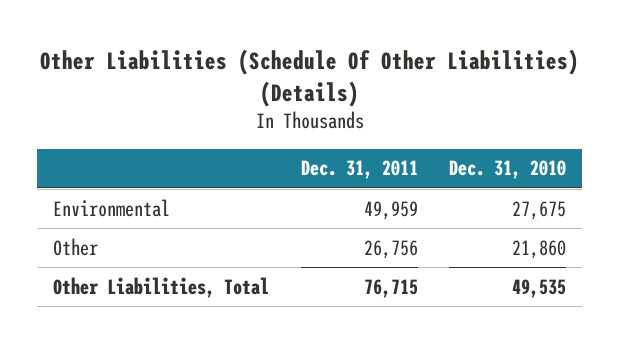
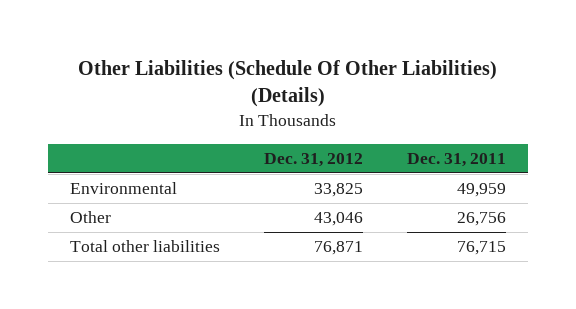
- | Dec. 31, 2011 | Dec. 31, 2010
+ | Dec. 31, 2012 | Dec. 31, 2011
- Other Liabilities, Total | 76,715 | 49,535
+ Total other liabilities | 76,871 | 76,715

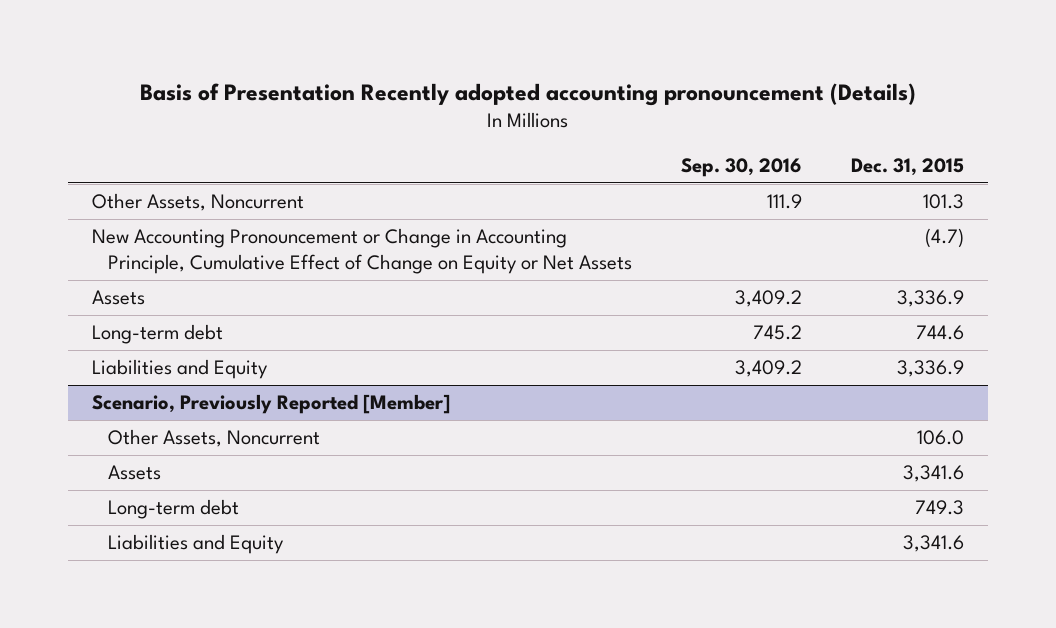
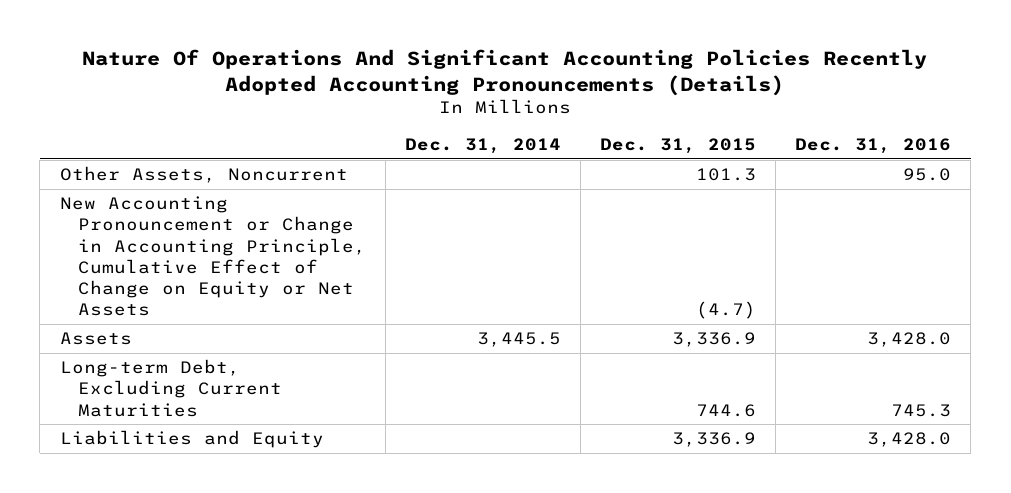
- Basis of Presentation Recently adopted accounting pronouncement (Details)
+ Nature Of Operations And Significant Accounting Policies Recently Adopted Accounting Pronouncements (Details)
- | Sep. 30, 2016 | Dec. 31, 2015
+ | Dec. 31, 2014 | Dec. 31, 2015 | Dec. 31, 2016
- Long-term debt | 745.2 | 744.6
+ Long-term Debt, Excluding Current Maturities | | 744.6 | 745.3
- Scenario, Previously Reported [Member]
- Other Assets, Noncurrent | | 106.0
- Assets | | 3,341.6
- Long-term debt | | 749.3
- Liabilities and Equity | | 3,341.6

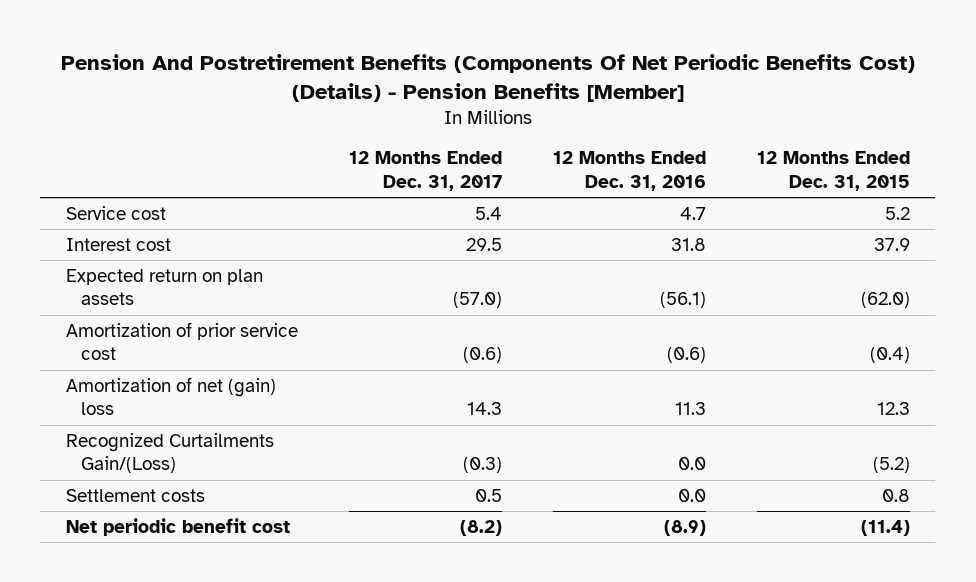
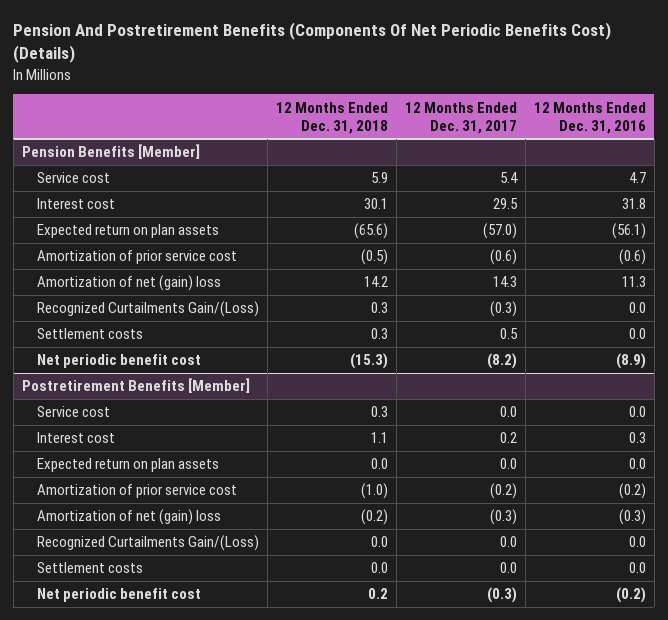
- Pension And Postretirement Benefits (Components Of Net Periodic Benefits Cost) (Details) - Pension Benefits [Member]
+ Pension And Postretirement Benefits (Components Of Net Periodic Benefits Cost) (Details)
- | 12 Months Ended Dec. 31, 2017 | 12 Months Ended Dec. 31, 2016 | 12 Months Ended Dec. 31, 2015
+ | 12 Months Ended Dec. 31, 2018 | 12 Months Ended Dec. 31, 2017 | 12 Months Ended Dec. 31, 2016
+ Pension Benefits [Member]
+ Postretirement Benefits [Member]
+ Service cost | 0.3 | 0.0 | 0.0
+ Interest cost | 1.1 | 0.2 | 0.3
+ Expected return on plan assets | 0.0 | 0.0 | 0.0
+ Amortization of prior service cost | (1.0) | (0.2) | (0.2)
+ Amortization of net (gain) loss | (0.2) | (0.3) | (0.3)
+ Recognized Curtailments Gain/(Loss) | 0.0 | 0.0 | 0.0
+ Settlement costs | 0.0 | 0.0 | 0.0
+ Net periodic benefit cost | 0.2 | (0.3) | (0.2)

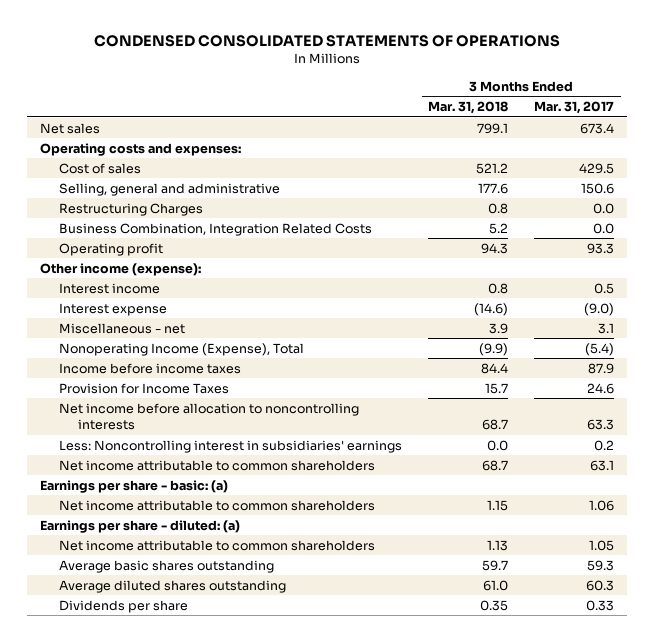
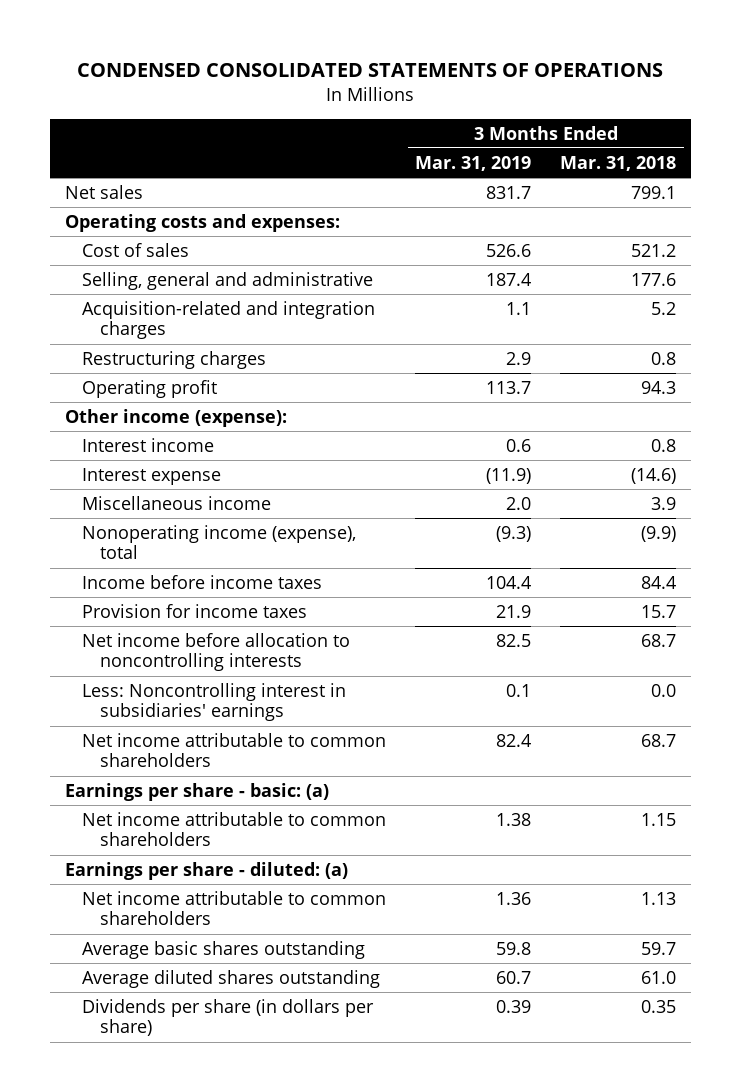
- | 3 Months Ended Mar. 31, 2018 | 3 Months Ended Mar. 31, 2017
+ | 3 Months Ended Mar. 31, 2019 | 3 Months Ended Mar. 31, 2018
- Restructuring Charges | 0.8 | 0.0
- Business Combination, Integration Related Costs | 5.2 | 0.0
+ Acquisition-related and integration charges | 1.1 | 5.2
+ Restructuring charges | 2.9 | 0.8
- Miscellaneous - net | 3.9 | 3.1
- Nonoperating Income (Expense), Total | (9.9) | (5.4)
+ Miscellaneous income | 2.0 | 3.9
+ Nonoperating income (expense), total | (9.3) | (9.9)
- Provision for Income Taxes | 15.7 | 24.6
+ Provision for income taxes | 21.9 | 15.7
- Dividends per share | 0.35 | 0.33
+ Dividends per share (in dollars per share) | 0.39 | 0.35

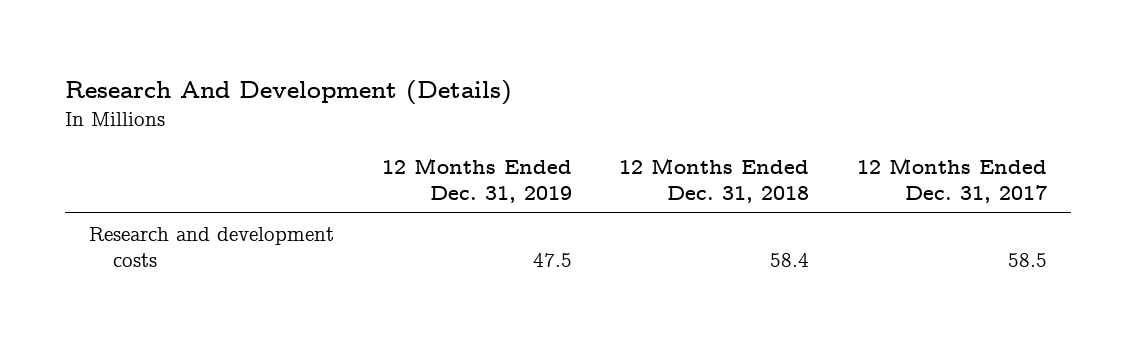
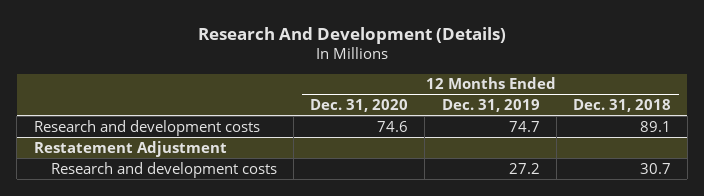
- | 12 Months Ended Dec. 31, 2019 | 12 Months Ended Dec. 31, 2018 | 12 Months Ended Dec. 31, 2017
+ | 12 Months Ended Dec. 31, 2020 | 12 Months Ended Dec. 31, 2019 | 12 Months Ended Dec. 31, 2018
- Research and development costs | 47.5 | 58.4 | 58.5
+ Research and development costs | 74.6 | 74.7 | 89.1
+ Restatement Adjustment
+ Research and development costs | | 27.2 | 30.7

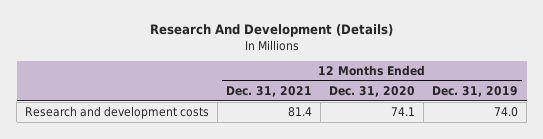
- | 12 Months Ended Dec. 31, 2020 | 12 Months Ended Dec. 31, 2019 | 12 Months Ended Dec. 31, 2018
+ | 12 Months Ended Dec. 31, 2021 | 12 Months Ended Dec. 31, 2020 | 12 Months Ended Dec. 31, 2019
- Research and development costs | 74.6 | 74.7 | 89.1
- Restatement Adjustment
- Research and development costs | | 27.2 | 30.7
+ Research and development costs | 81.4 | 74.1 | 74.0

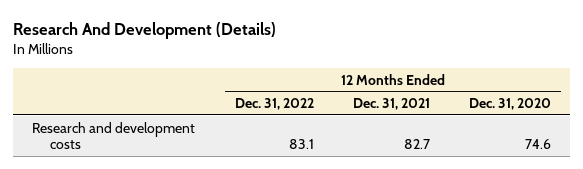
- | 12 Months Ended Dec. 31, 2021 | 12 Months Ended Dec. 31, 2020 | 12 Months Ended Dec. 31, 2019
+ | 12 Months Ended Dec. 31, 2022 | 12 Months Ended Dec. 31, 2021 | 12 Months Ended Dec. 31, 2020
- Research and development costs | 81.4 | 74.1 | 74.0
+ Research and development costs | 83.1 | 82.7 | 74.6

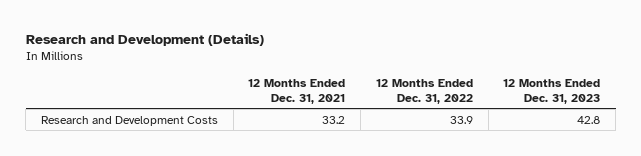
- Research And Development (Details)
+ Research and Development (Details)
- | 12 Months Ended Dec. 31, 2022 | 12 Months Ended Dec. 31, 2021 | 12 Months Ended Dec. 31, 2020
+ | 12 Months Ended Dec. 31, 2021 | 12 Months Ended Dec. 31, 2022 | 12 Months Ended Dec. 31, 2023
- Research and development costs | 83.1 | 82.7 | 74.6
+ Research and Development Costs | 33.2 | 33.9 | 42.8

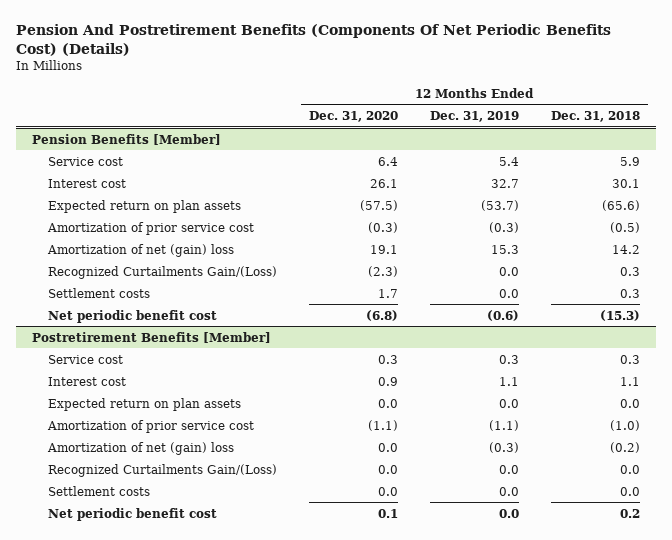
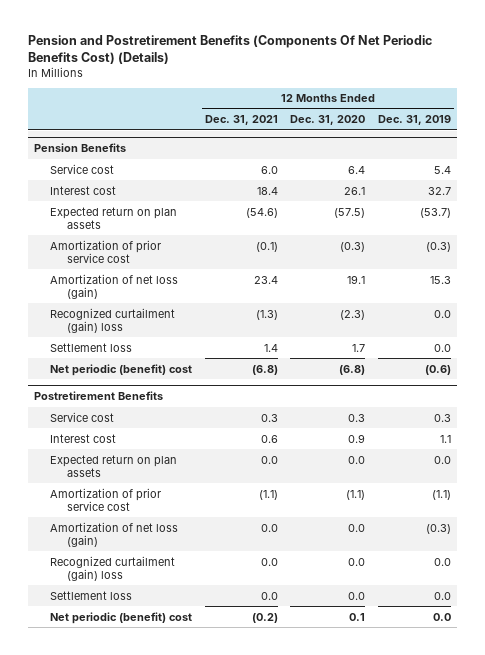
- Pension And Postretirement Benefits (Components Of Net Periodic Benefits Cost) (Details)
+ Pension and Postretirement Benefits (Components Of Net Periodic Benefits Cost) (Details)
- | 12 Months Ended Dec. 31, 2020 | 12 Months Ended Dec. 31, 2019 | 12 Months Ended Dec. 31, 2018
+ | 12 Months Ended Dec. 31, 2021 | 12 Months Ended Dec. 31, 2020 | 12 Months Ended Dec. 31, 2019
- Pension Benefits [Member]
+ Pension Benefits
- Amortization of net (gain) loss | 19.1 | 15.3 | 14.2
- Recognized Curtailments Gain/(Loss) | (2.3) | 0.0 | 0.3
- Settlement costs | 1.7 | 0.0 | 0.3
- Net periodic benefit cost | (6.8) | (0.6) | (15.3)
- Postretirement Benefits [Member]
+ Amortization of net loss (gain) | 23.4 | 19.1 | 15.3
+ Recognized curtailment (gain) loss | (1.3) | (2.3) | 0.0
+ Settlement loss | 1.4 | 1.7 | 0.0
+ Net periodic (benefit) cost | (6.8) | (6.8) | (0.6)
+ Postretirement Benefits
- Amortization of net (gain) loss | 0.0 | (0.3) | (0.2)
- Recognized Curtailments Gain/(Loss) | 0.0 | 0.0 | 0.0
- Settlement costs | 0.0 | 0.0 | 0.0
- Net periodic benefit cost | 0.1 | 0.0 | 0.2
+ Amortization of net loss (gain) | 0.0 | 0.0 | (0.3)
+ Recognized curtailment (gain) loss | 0.0 | 0.0 | 0.0
+ Settlement loss | 0.0 | 0.0 | 0.0
+ Net periodic (benefit) cost | (0.2) | 0.1 | 0.0

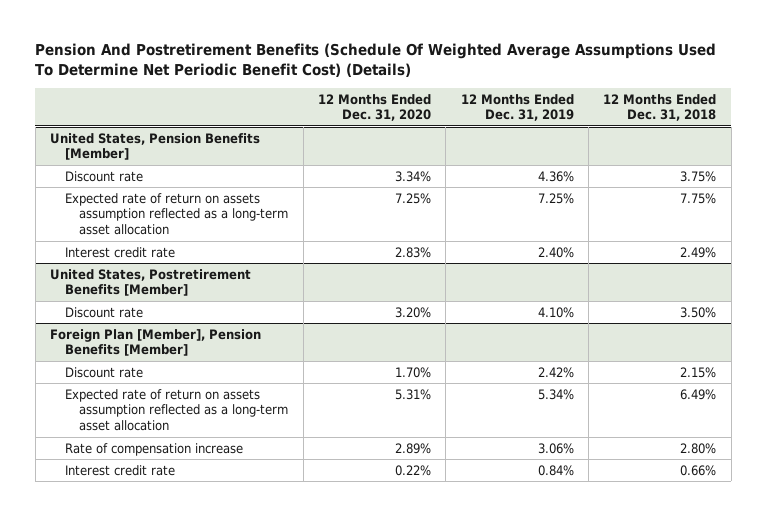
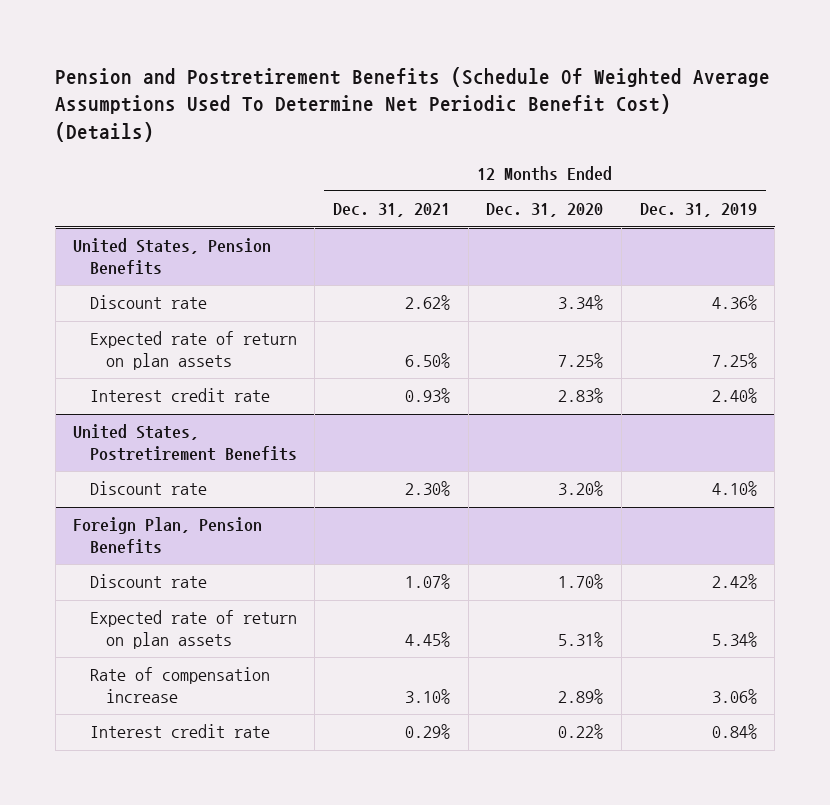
- Pension And Postretirement Benefits (Schedule Of Weighted Average Assumptions Used To Determine Net Periodic Benefit Cost) (Details)
+ Pension and Postretirement Benefits (Schedule Of Weighted Average Assumptions Used To Determine Net Periodic Benefit Cost) (Details)
- | 12 Months Ended Dec. 31, 2020 | 12 Months Ended Dec. 31, 2019 | 12 Months Ended Dec. 31, 2018
+ | 12 Months Ended Dec. 31, 2021 | 12 Months Ended Dec. 31, 2020 | 12 Months Ended Dec. 31, 2019
- United States, Pension Benefits [Member]
+ United States, Pension Benefits
- Expected rate of return on assets assumption reflected as a long-term asset allocation | 7.25% | 7.25% | 7.75%
+ Expected rate of return on plan assets | 6.50% | 7.25% | 7.25%
- United States, Postretirement Benefits [Member]
+ United States, Postretirement Benefits
- Foreign Plan [Member], Pension Benefits [Member]
+ Foreign Plan, Pension Benefits
- Expected rate of return on assets assumption reflected as a long-term asset allocation | 5.31% | 5.34% | 6.49%
+ Expected rate of return on plan assets | 4.45% | 5.31% | 5.34%

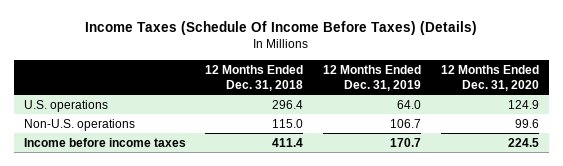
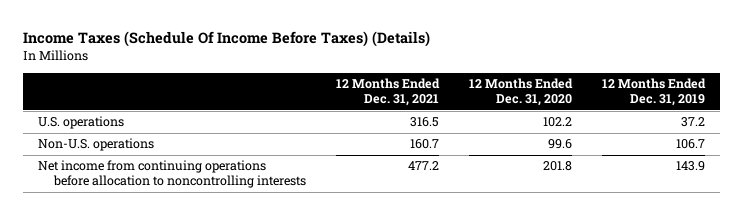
- | 12 Months Ended Dec. 31, 2018 | 12 Months Ended Dec. 31, 2019 | 12 Months Ended Dec. 31, 2020
+ | 12 Months Ended Dec. 31, 2021 | 12 Months Ended Dec. 31, 2020 | 12 Months Ended Dec. 31, 2019
- U.S. operations | 296.4 | 64.0 | 124.9
+ U.S. operations | 316.5 | 102.2 | 37.2
- Income before income taxes | 411.4 | 170.7 | 224.5
+ Net income from continuing operations before allocation to noncontrolling interests | 477.2 | 201.8 | 143.9

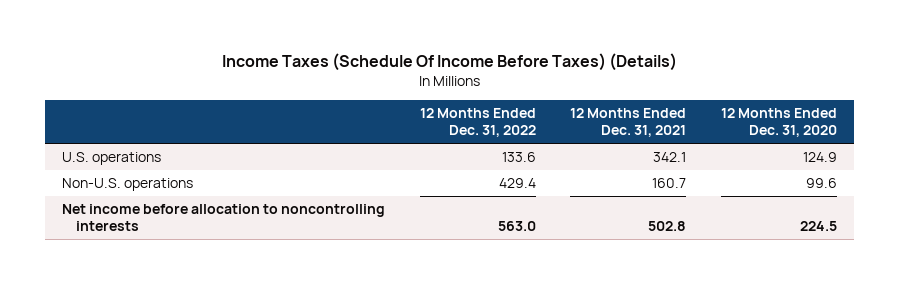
- | 12 Months Ended Dec. 31, 2021 | 12 Months Ended Dec. 31, 2020 | 12 Months Ended Dec. 31, 2019
+ | 12 Months Ended Dec. 31, 2022 | 12 Months Ended Dec. 31, 2021 | 12 Months Ended Dec. 31, 2020
- U.S. operations | 316.5 | 102.2 | 37.2
+ U.S. operations | 133.6 | 342.1 | 124.9
- Net income from continuing operations before allocation to noncontrolling interests | 477.2 | 201.8 | 143.9
+ Net income before allocation to noncontrolling interests | 563.0 | 502.8 | 224.5

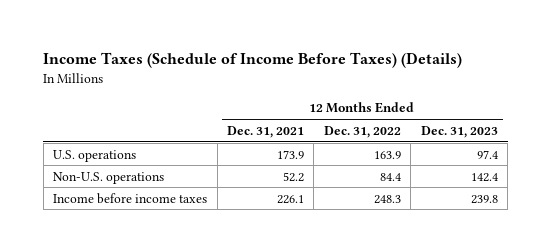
- Income Taxes (Schedule Of Income Before Taxes) (Details)
+ Income Taxes (Schedule of Income Before Taxes) (Details)
- | 12 Months Ended Dec. 31, 2022 | 12 Months Ended Dec. 31, 2021 | 12 Months Ended Dec. 31, 2020
+ | 12 Months Ended Dec. 31, 2021 | 12 Months Ended Dec. 31, 2022 | 12 Months Ended Dec. 31, 2023
- U.S. operations | 133.6 | 342.1 | 124.9
- Non-U.S. operations | 429.4 | 160.7 | 99.6
- Net income before allocation to noncontrolling interests | 563.0 | 502.8 | 224.5
+ U.S. operations | 173.9 | 163.9 | 97.4
+ Non-U.S. operations | 52.2 | 84.4 | 142.4
+ Income before income taxes | 226.1 | 248.3 | 239.8

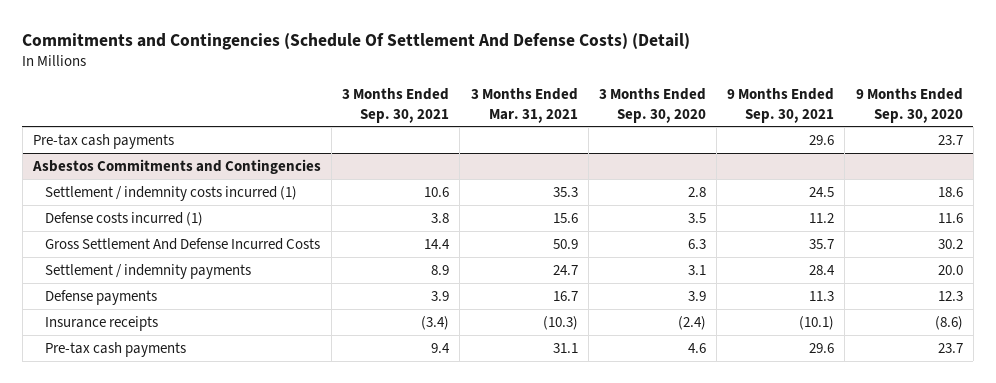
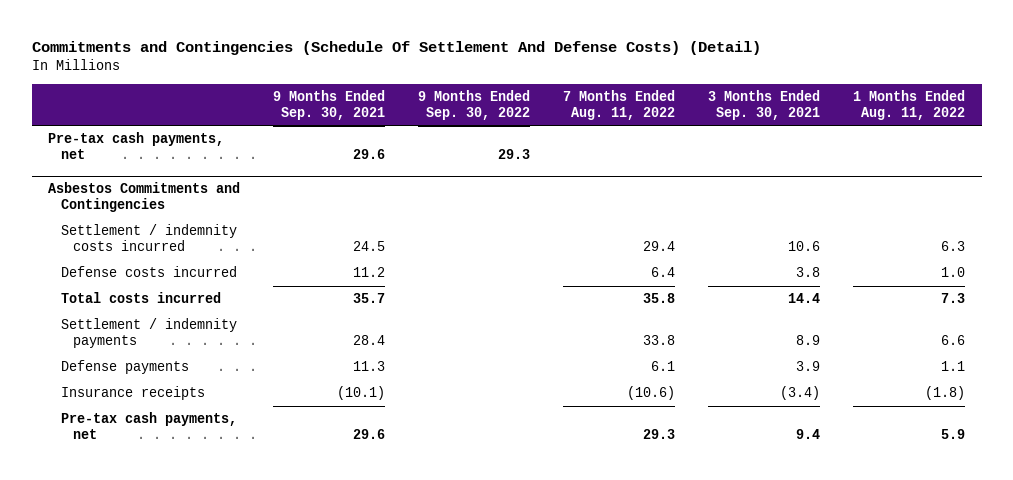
- | 3 Months Ended Sep. 30, 2021 | 3 Months Ended Mar. 31, 2021 | 3 Months Ended Sep. 30, 2020 | 9 Months Ended Sep. 30, 2021 | 9 Months Ended Sep. 30, 2020
+ | 9 Months Ended Sep. 30, 2021 | 9 Months Ended Sep. 30, 2022 | 7 Months Ended Aug. 11, 2022 | 3 Months Ended Sep. 30, 2021 | 1 Months Ended Aug. 11, 2022
- Pre-tax cash payments | | | | 29.6 | 23.7
+ Pre-tax cash payments, net | 29.6 | 29.3 | | |
@ Asbestos Commitments and Contingencies
- Settlement / indemnity costs incurred (1) | 10.6 | 35.3 | 2.8 | 24.5 | 18.6
- Defense costs incurred (1) | 3.8 | 15.6 | 3.5 | 11.2 | 11.6
- Gross Settlement And Defense Incurred Costs | 14.4 | 50.9 | 6.3 | 35.7 | 30.2
+ Settlement / indemnity costs incurred | 24.5 | | 29.4 | 10.6 | 6.3
+ Defense costs incurred | 11.2 | | 6.4 | 3.8 | 1.0
+ Total costs incurred | 35.7 | | 35.8 | 14.4 | 7.3
- Pre-tax cash payments | 9.4 | 31.1 | 4.6 | 29.6 | 23.7
+ Pre-tax cash payments, net | 29.6 | | 29.3 | 9.4 | 5.9

